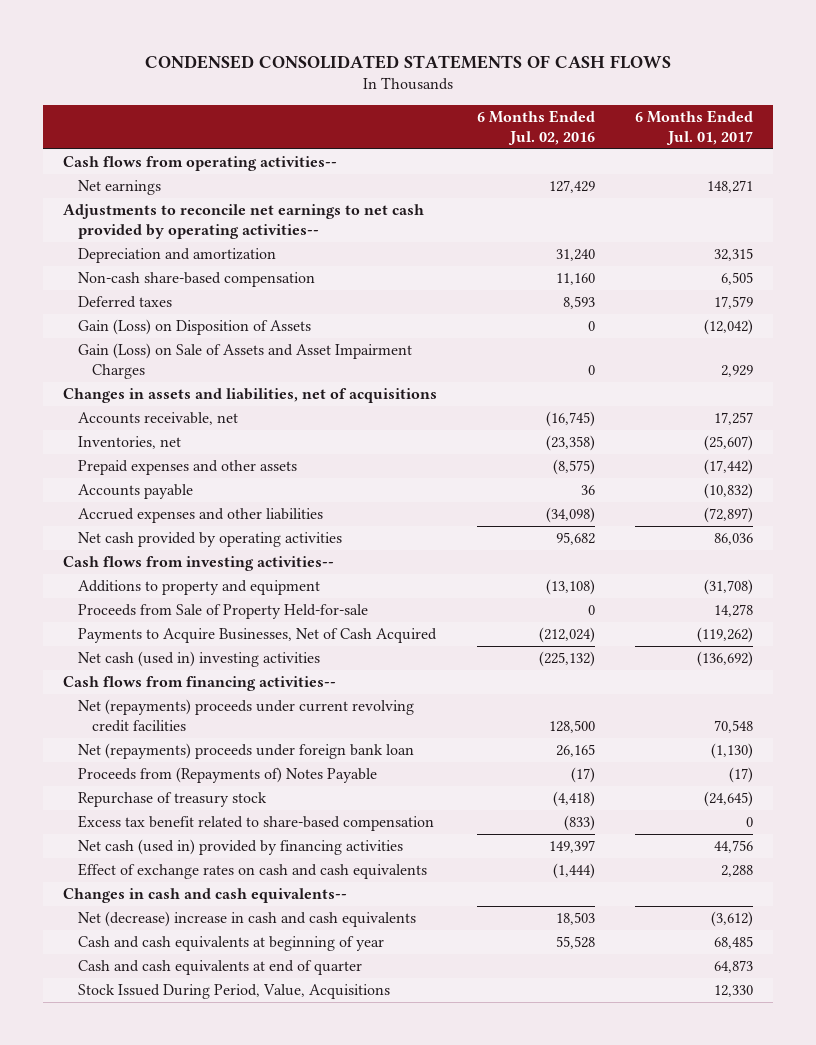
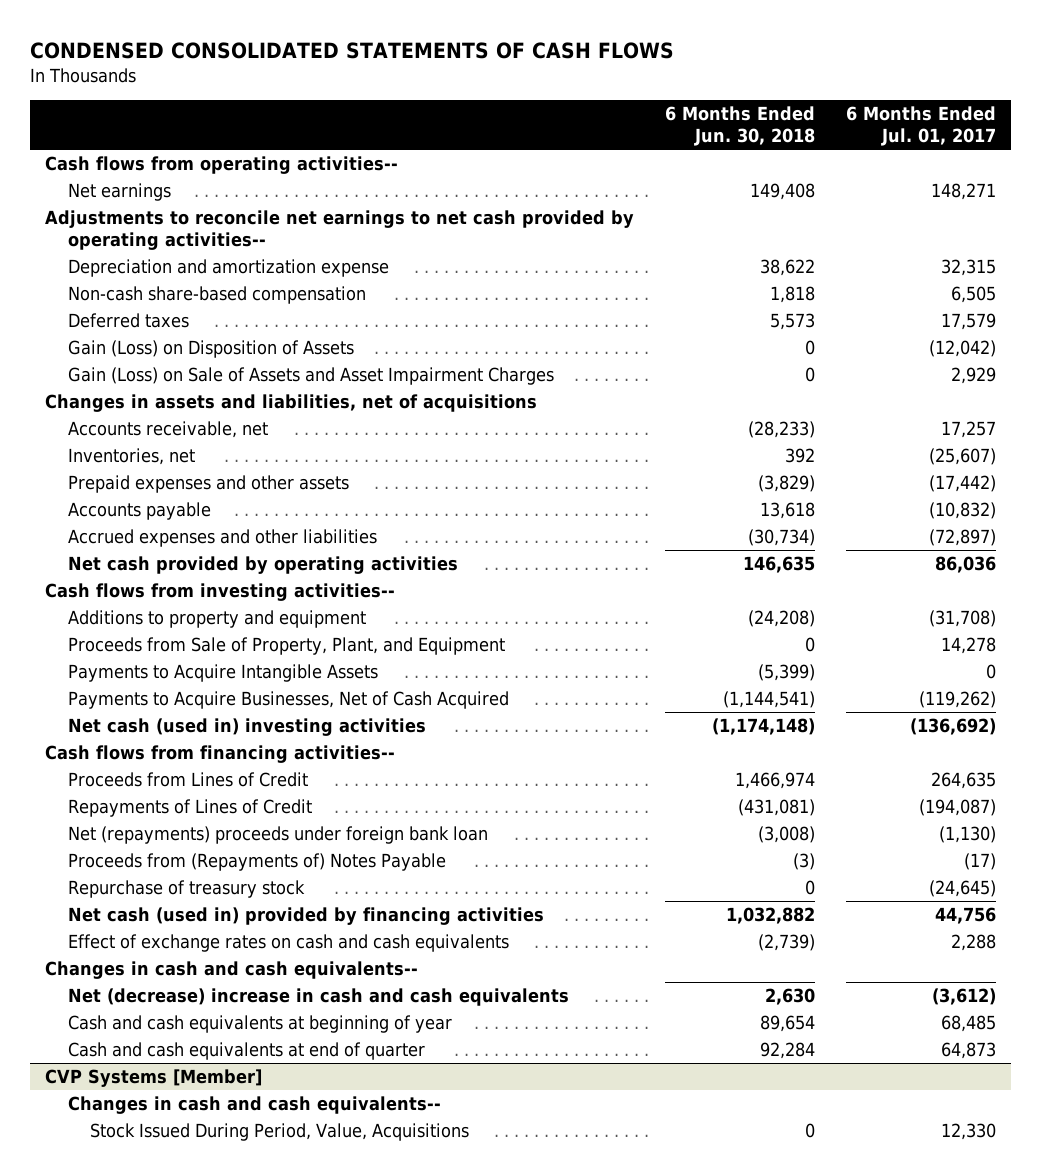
- | 6 Months Ended Jul. 02, 2016 | 6 Months Ended Jul. 01, 2017
+ | 6 Months Ended Jun. 30, 2018 | 6 Months Ended Jul. 01, 2017
- Depreciation and amortization | 31,240 | 32,315
+ Depreciation and amortization expense | 38,622 | 32,315
- Proceeds from Sale of Property Held-for-sale | 0 | 14,278
+ Proceeds from Sale of Property, Plant, and Equipment | 0 | 14,278
+ Payments to Acquire Intangible Assets | (5,399) | 0
- Net (repayments) proceeds under current revolving credit facilities | 128,500 | 70,548
+ Proceeds from Lines of Credit | 1,466,974 | 264,635
+ Repayments of Lines of Credit | (431,081) | (194,087)
- Excess tax benefit related to share-based compensation | (833) | 0
+ CVP Systems [Member]
+ Changes in cash and cash equivalents--

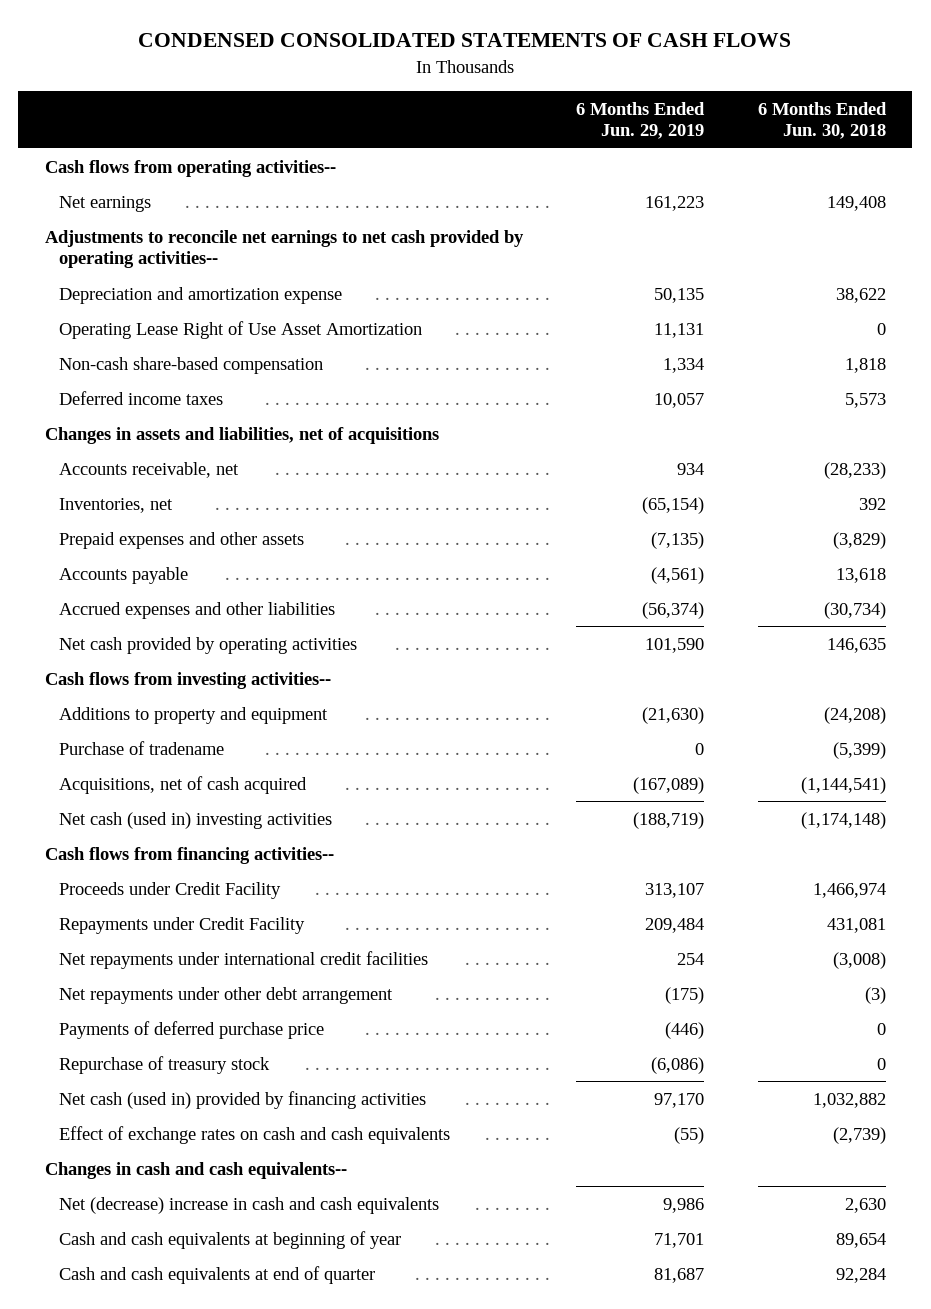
- | 6 Months Ended Jun. 30, 2018 | 6 Months Ended Jul. 01, 2017
+ | 6 Months Ended Jun. 29, 2019 | 6 Months Ended Jun. 30, 2018
+ Operating Lease Right of Use Asset Amortization | 11,131 | 0
- Deferred taxes | 5,573 | 17,579
- Gain (Loss) on Disposition of Assets | 0 | (12,042)
- Gain (Loss) on Sale of Assets and Asset Impairment Charges | 0 | 2,929
+ Deferred income taxes | 10,057 | 5,573
- Proceeds from Sale of Property, Plant, and Equipment | 0 | 14,278
- Payments to Acquire Intangible Assets | (5,399) | 0
- Payments to Acquire Businesses, Net of Cash Acquired | (1,144,541) | (119,262)
+ Purchase of tradename | 0 | (5,399)
+ Acquisitions, net of cash acquired | (167,089) | (1,144,541)
- Proceeds from Lines of Credit | 1,466,974 | 264,635
- Repayments of Lines of Credit | (431,081) | (194,087)
- Net (repayments) proceeds under foreign bank loan | (3,008) | (1,130)
- Proceeds from (Repayments of) Notes Payable | (3) | (17)
+ Proceeds under Credit Facility | 313,107 | 1,466,974
+ Repayments under Credit Facility | 209,484 | 431,081
+ Net repayments under international credit facilities | 254 | (3,008)
+ Net repayments under other debt arrangement | (175) | (3)
+ Payments of deferred purchase price | (446) | 0
- CVP Systems [Member]
- Changes in cash and cash equivalents--
- Stock Issued During Period, Value, Acquisitions | 0 | 12,330

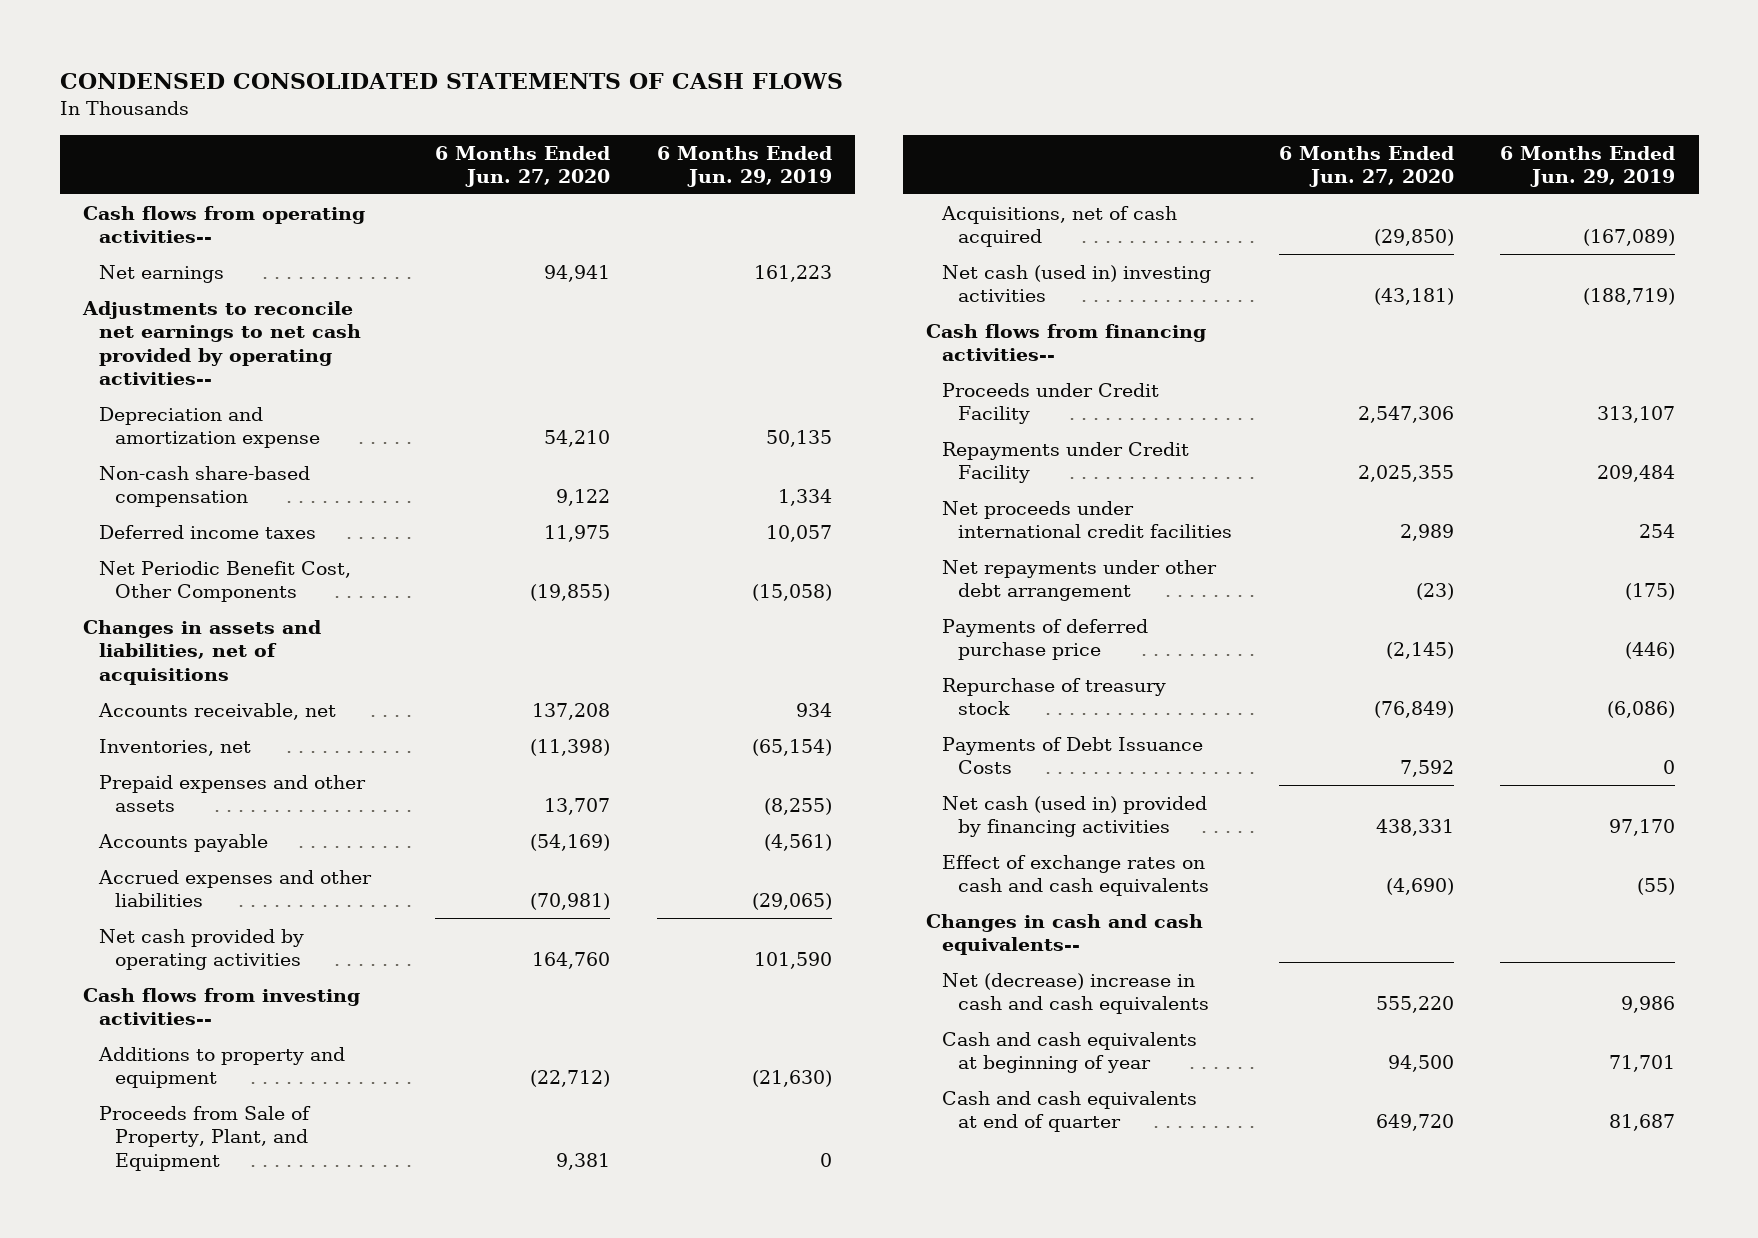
- | 6 Months Ended Jun. 29, 2019 | 6 Months Ended Jun. 30, 2018
+ | 6 Months Ended Jun. 27, 2020 | 6 Months Ended Jun. 29, 2019
- Operating Lease Right of Use Asset Amortization | 11,131 | 0
+ Net Periodic Benefit Cost, Other Components | (19,855) | (15,058)
- Prepaid expenses and other assets | (7,135) | (3,829)
+ Prepaid expenses and other assets | 13,707 | (8,255)
- Accrued expenses and other liabilities | (56,374) | (30,734)
+ Accrued expenses and other liabilities | (70,981) | (29,065)
- Purchase of tradename | 0 | (5,399)
+ Proceeds from Sale of Property, Plant, and Equipment | 9,381 | 0
- Net repayments under international credit facilities | 254 | (3,008)
+ Net proceeds under international credit facilities | 2,989 | 254
+ Payments of Debt Issuance Costs | 7,592 | 0

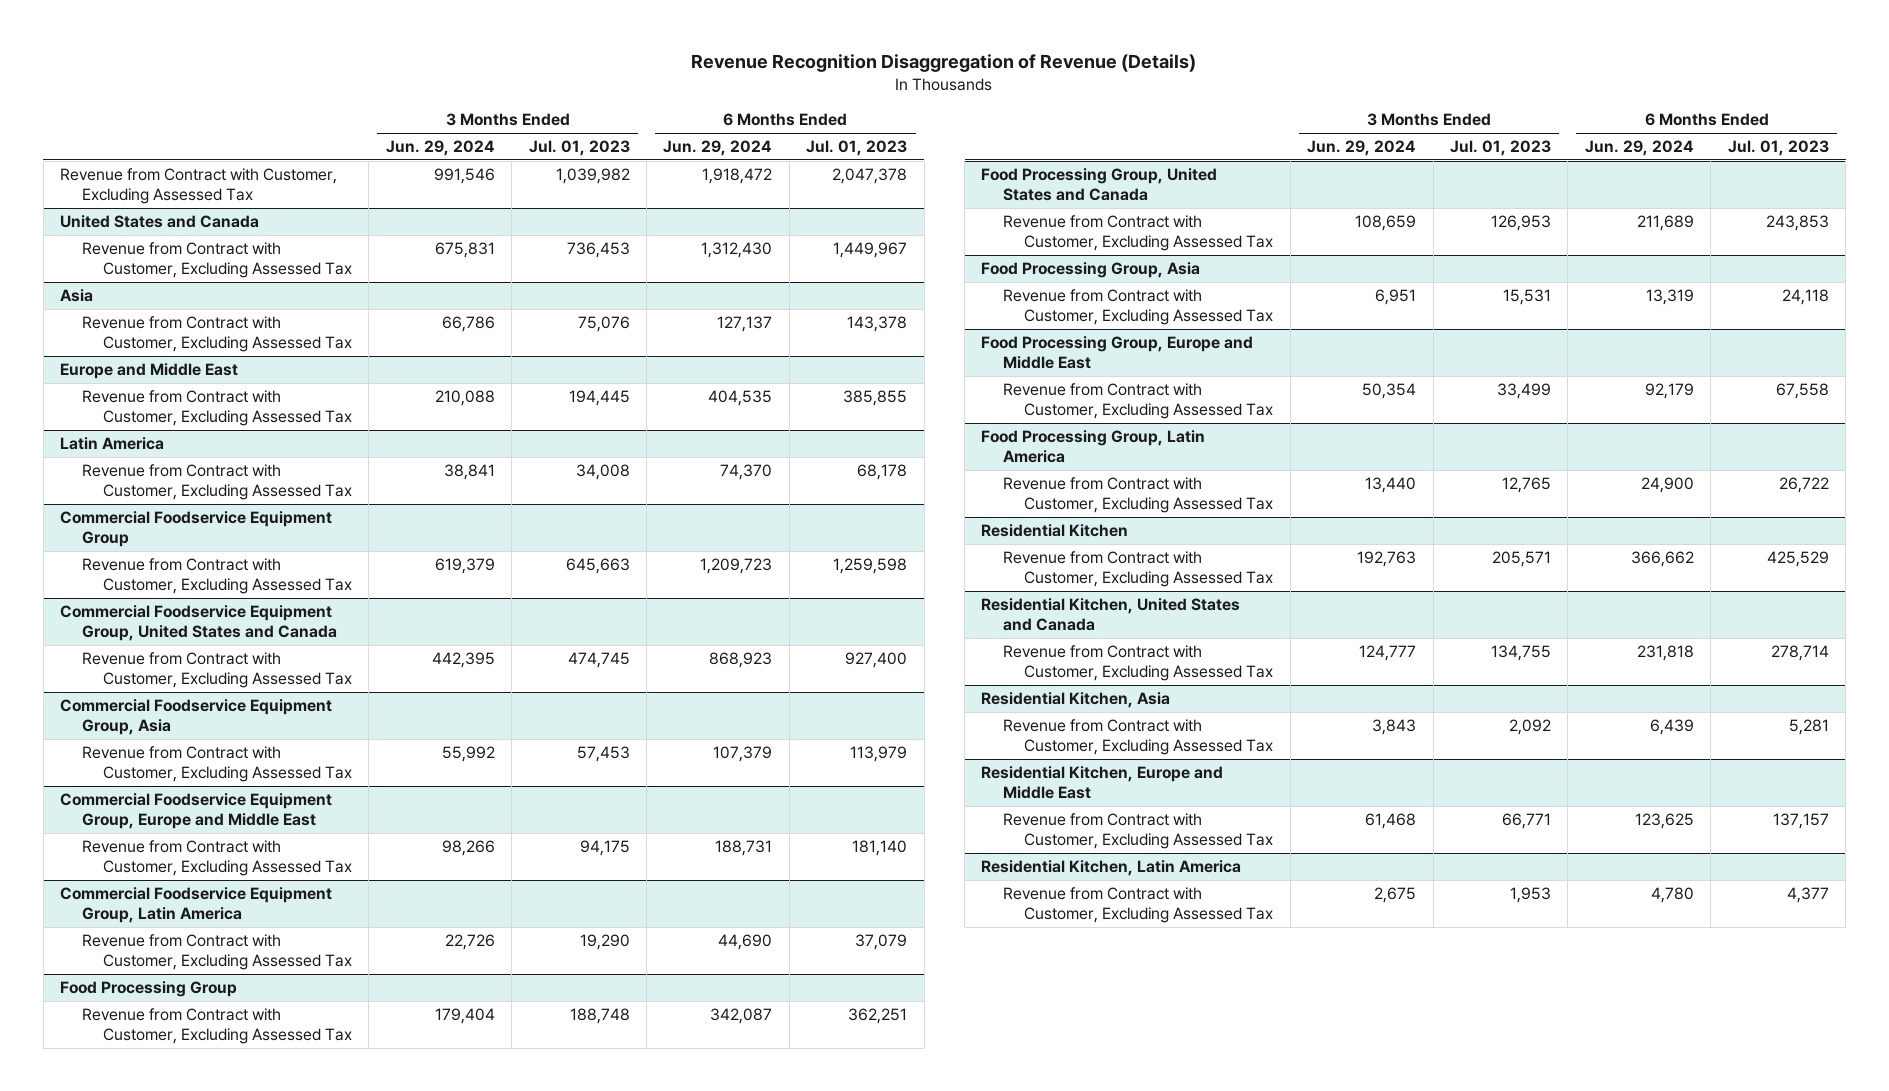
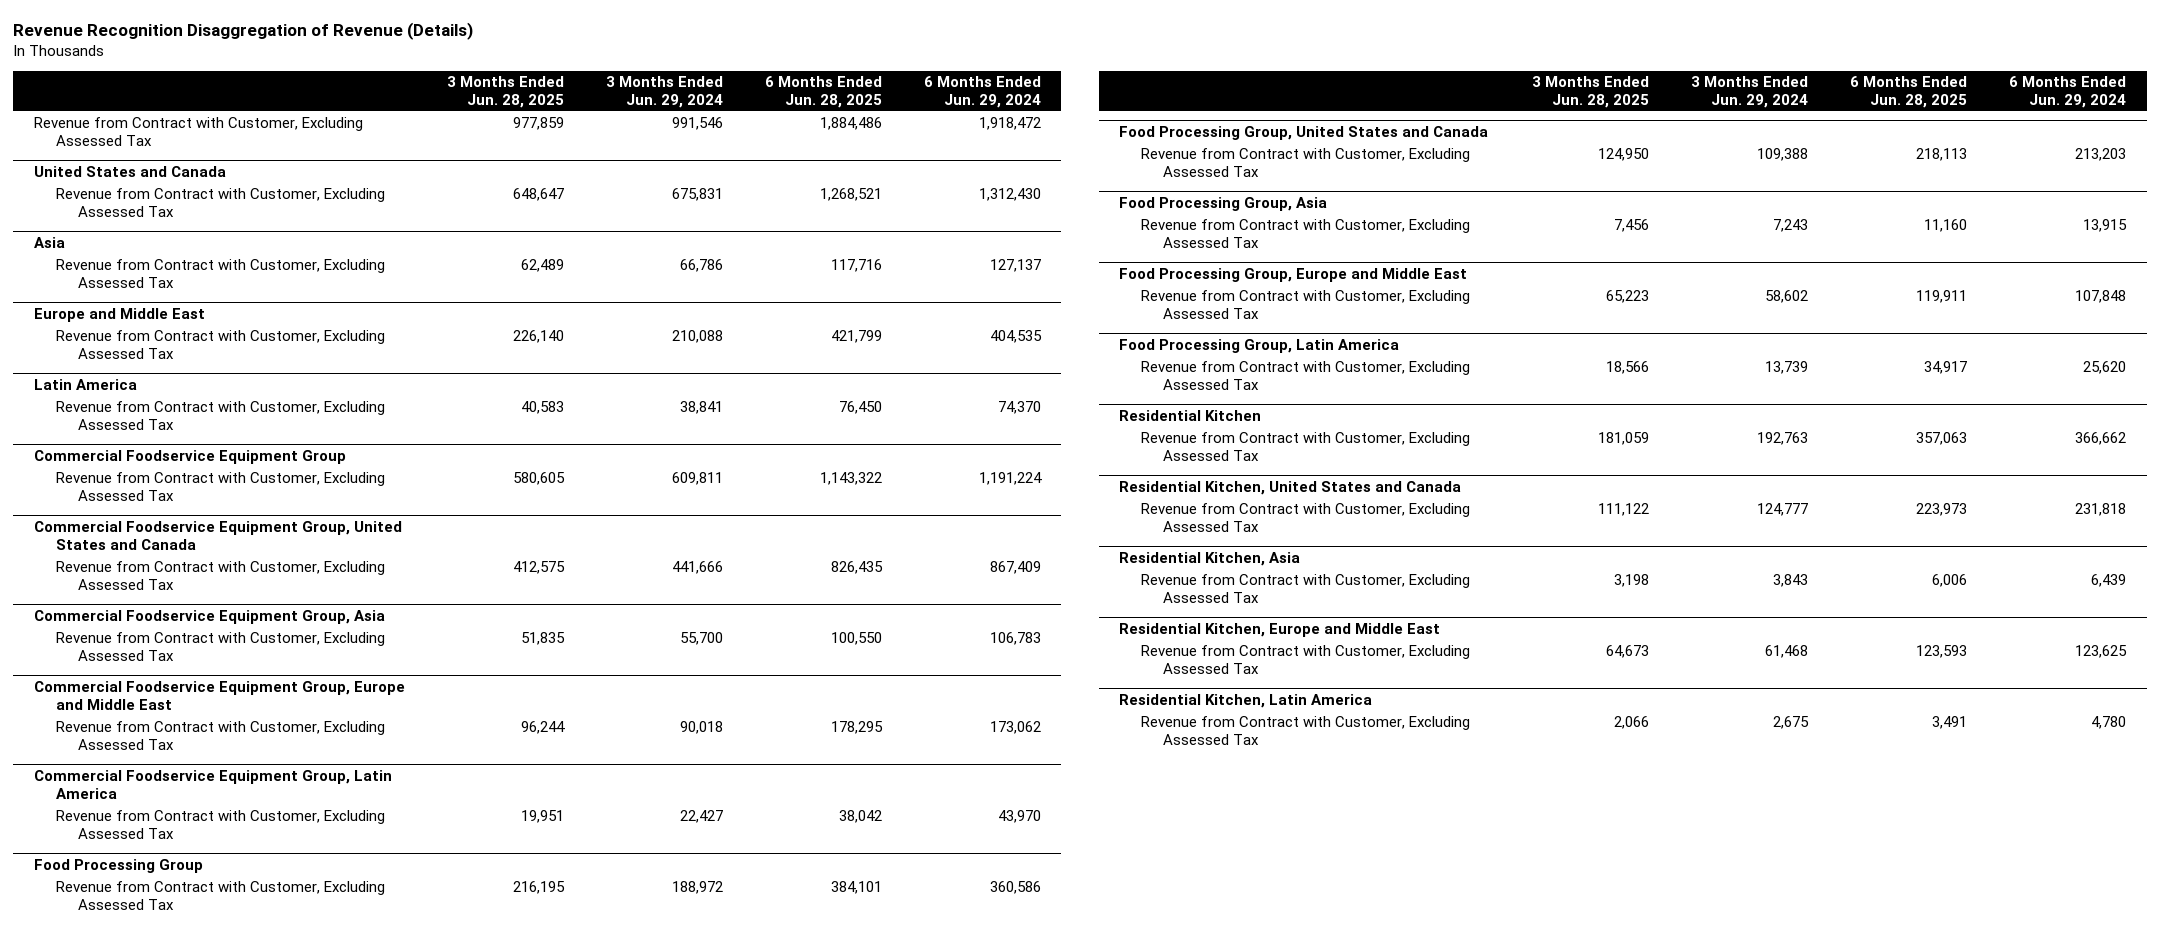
- | 3 Months Ended Jun. 29, 2024 | 3 Months Ended Jul. 01, 2023 | 6 Months Ended Jun. 29, 2024 | 6 Months Ended Jul. 01, 2023
+ | 3 Months Ended Jun. 28, 2025 | 3 Months Ended Jun. 29, 2024 | 6 Months Ended Jun. 28, 2025 | 6 Months Ended Jun. 29, 2024
@ Commercial Foodservice Equipment Group
- Revenue from Contract with Customer, Excluding Assessed Tax | 619,379 | 645,663 | 1,209,723 | 1,259,598
+ Revenue from Contract with Customer, Excluding Assessed Tax | 580,605 | 609,811 | 1,143,322 | 1,191,224
@ Commercial Foodservice Equipment Group, United States and Canada
- Revenue from Contract with Customer, Excluding Assessed Tax | 442,395 | 474,745 | 868,923 | 927,400
+ Revenue from Contract with Customer, Excluding Assessed Tax | 412,575 | 441,666 | 826,435 | 867,409
@ Commercial Foodservice Equipment Group, Asia
- Revenue from Contract with Customer, Excluding Assessed Tax | 55,992 | 57,453 | 107,379 | 113,979
+ Revenue from Contract with Customer, Excluding Assessed Tax | 51,835 | 55,700 | 100,550 | 106,783
@ Commercial Foodservice Equipment Group, Europe and Middle East
- Revenue from Contract with Customer, Excluding Assessed Tax | 98,266 | 94,175 | 188,731 | 181,140
+ Revenue from Contract with Customer, Excluding Assessed Tax | 96,244 | 90,018 | 178,295 | 173,062
@ Commercial Foodservice Equipment Group, Latin America
- Revenue from Contract with Customer, Excluding Assessed Tax | 22,726 | 19,290 | 44,690 | 37,079
+ Revenue from Contract with Customer, Excluding Assessed Tax | 19,951 | 22,427 | 38,042 | 43,970
@ Food Processing Group
- Revenue from Contract with Customer, Excluding Assessed Tax | 179,404 | 188,748 | 342,087 | 362,251
+ Revenue from Contract with Customer, Excluding Assessed Tax | 216,195 | 188,972 | 384,101 | 360,586
@ Food Processing Group, United States and Canada
- Revenue from Contract with Customer, Excluding Assessed Tax | 108,659 | 126,953 | 211,689 | 243,853
+ Revenue from Contract with Customer, Excluding Assessed Tax | 124,950 | 109,388 | 218,113 | 213,203
@ Food Processing Group, Asia
- Revenue from Contract with Customer, Excluding Assessed Tax | 6,951 | 15,531 | 13,319 | 24,118
+ Revenue from Contract with Customer, Excluding Assessed Tax | 7,456 | 7,243 | 11,160 | 13,915
@ Food Processing Group, Europe and Middle East
- Revenue from Contract with Customer, Excluding Assessed Tax | 50,354 | 33,499 | 92,179 | 67,558
+ Revenue from Contract with Customer, Excluding Assessed Tax | 65,223 | 58,602 | 119,911 | 107,848
@ Food Processing Group, Latin America
- Revenue from Contract with Customer, Excluding Assessed Tax | 13,440 | 12,765 | 24,900 | 26,722
+ Revenue from Contract with Customer, Excluding Assessed Tax | 18,566 | 13,739 | 34,917 | 25,620

